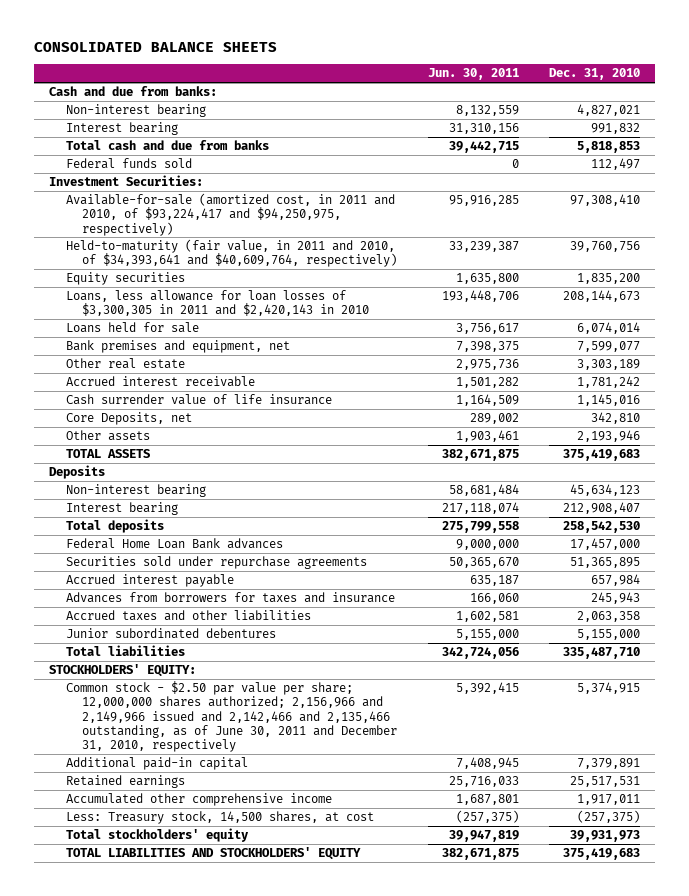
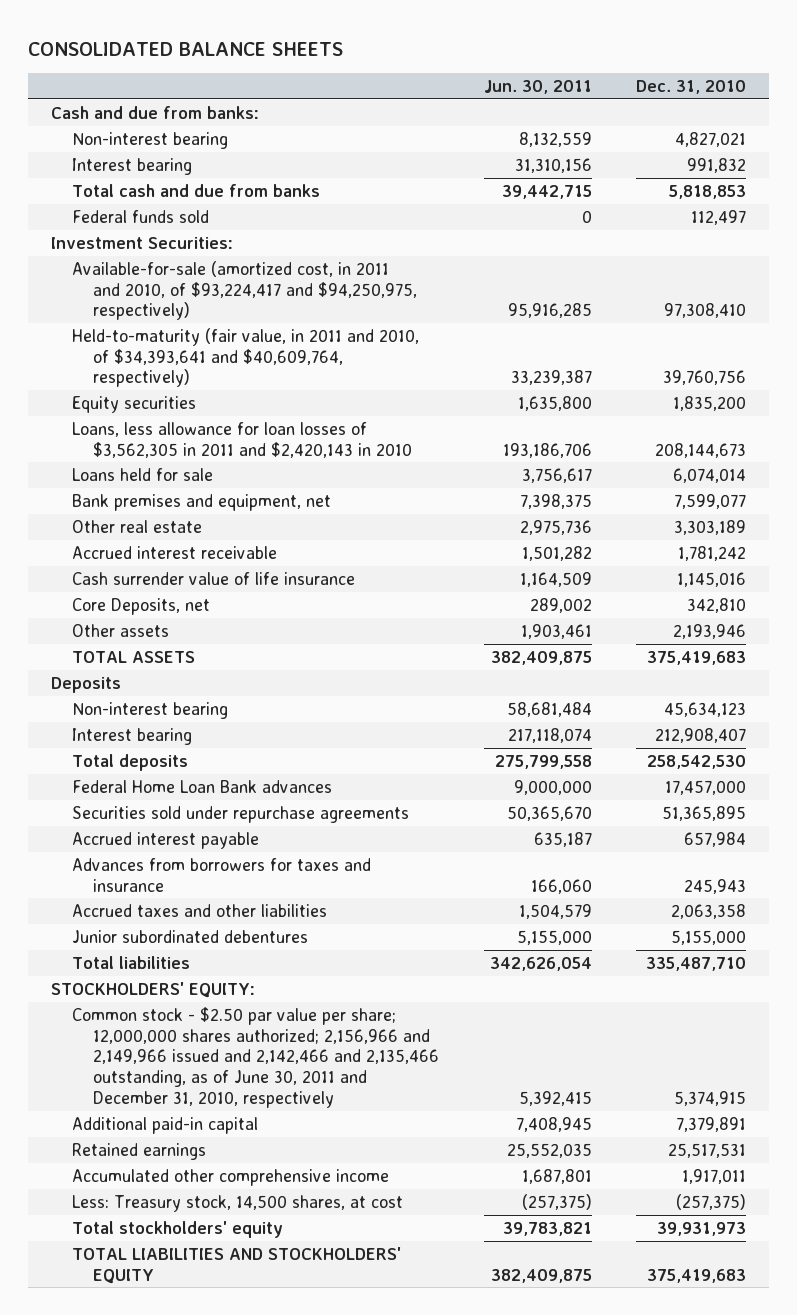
- Loans, less allowance for loan losses of $3,300,305 in 2011 and $2,420,143 in 2010 | 193,448,706 | 208,144,673
+ Loans, less allowance for loan losses of $3,562,305 in 2011 and $2,420,143 in 2010 | 193,186,706 | 208,144,673
- TOTAL ASSETS | 382,671,875 | 375,419,683
+ TOTAL ASSETS | 382,409,875 | 375,419,683
- Accrued taxes and other liabilities | 1,602,581 | 2,063,358
+ Accrued taxes and other liabilities | 1,504,579 | 2,063,358
- Total liabilities | 342,724,056 | 335,487,710
+ Total liabilities | 342,626,054 | 335,487,710
- Retained earnings | 25,716,033 | 25,517,531
+ Retained earnings | 25,552,035 | 25,517,531
- Total stockholders' equity | 39,947,819 | 39,931,973
- TOTAL LIABILITIES AND STOCKHOLDERS' EQUITY | 382,671,875 | 375,419,683
+ Total stockholders' equity | 39,783,821 | 39,931,973
+ TOTAL LIABILITIES AND STOCKHOLDERS' EQUITY | 382,409,875 | 375,419,683

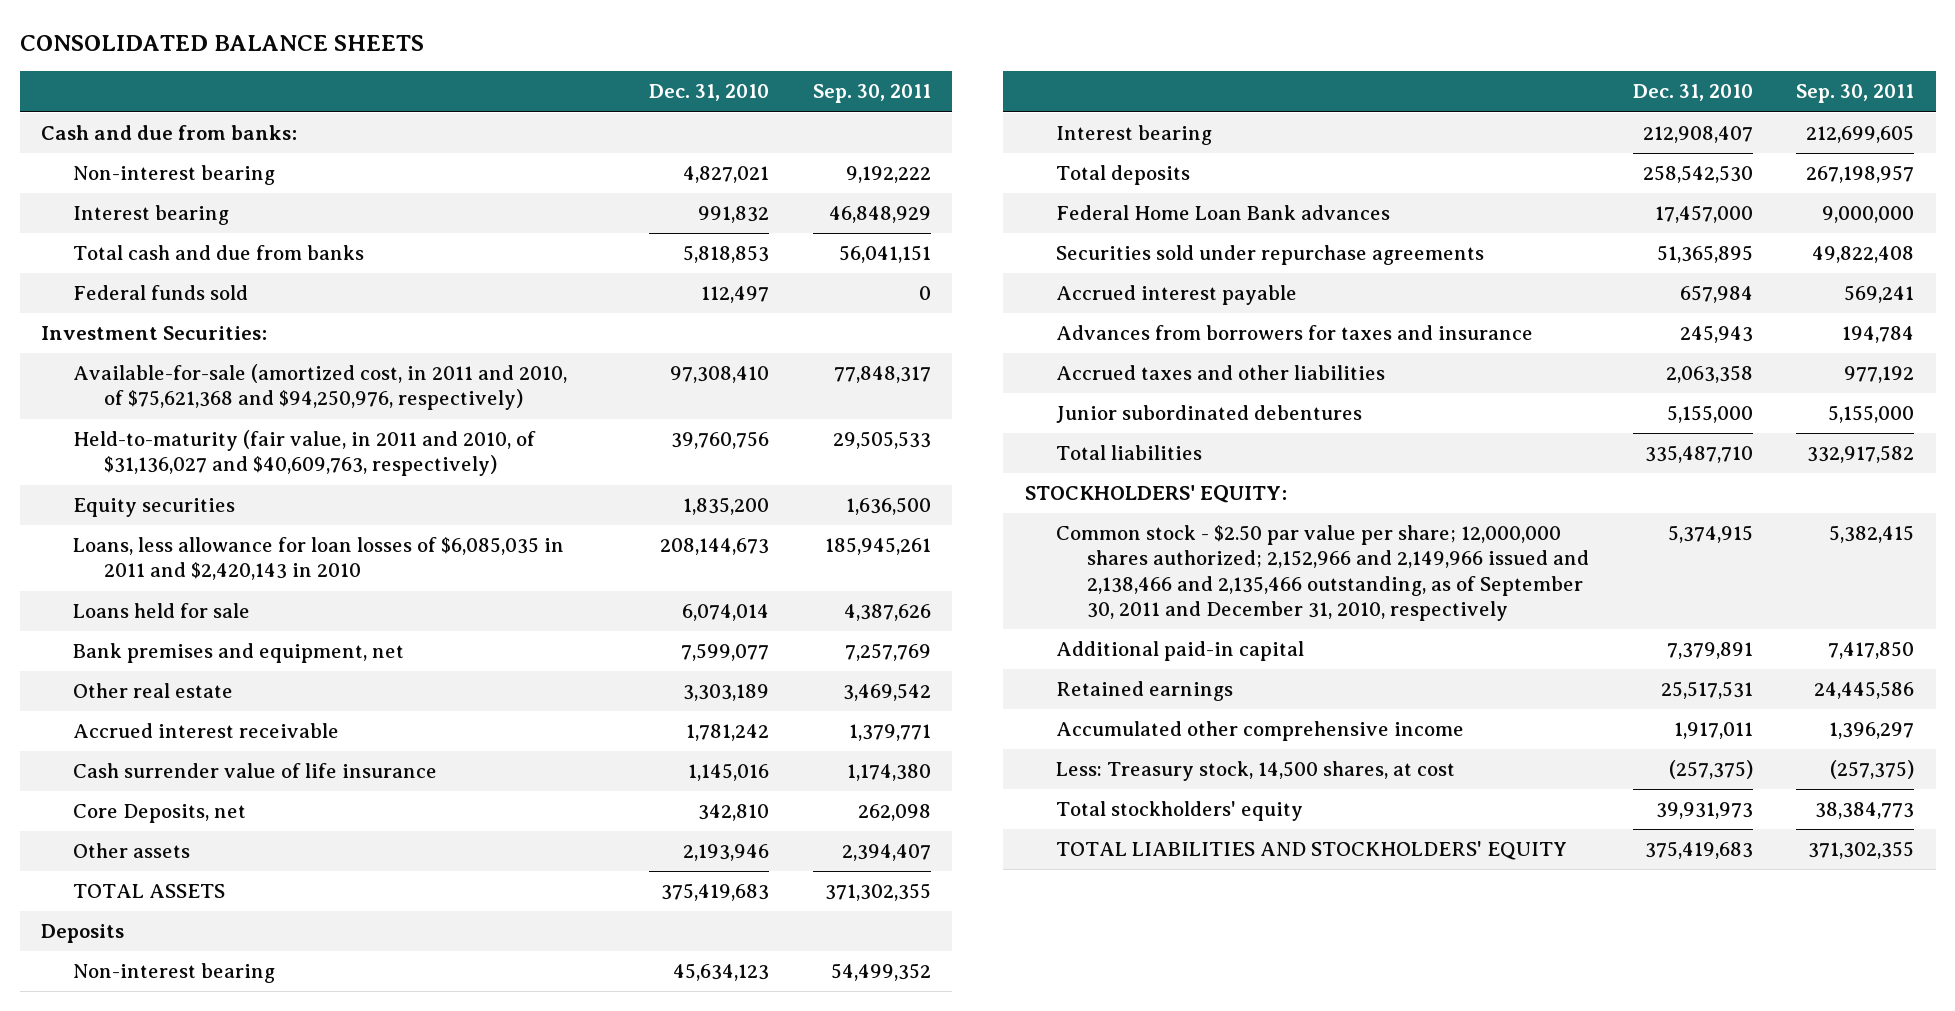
- | Jun. 30, 2011 | Dec. 31, 2010
+ | Dec. 31, 2010 | Sep. 30, 2011
- Available-for-sale (amortized cost, in 2011 and 2010, of $93,224,417 and $94,250,975, respectively) | 95,916,285 | 97,308,410
- Held-to-maturity (fair value, in 2011 and 2010, of $34,393,641 and $40,609,764, respectively) | 33,239,387 | 39,760,756
+ Available-for-sale (amortized cost, in 2011 and 2010, of $75,621,368 and $94,250,976, respectively) | 97,308,410 | 77,848,317
+ Held-to-maturity (fair value, in 2011 and 2010, of $31,136,027 and $40,609,763, respectively) | 39,760,756 | 29,505,533
- Loans, less allowance for loan losses of $3,562,305 in 2011 and $2,420,143 in 2010 | 193,186,706 | 208,144,673
+ Loans, less allowance for loan losses of $6,085,035 in 2011 and $2,420,143 in 2010 | 208,144,673 | 185,945,261
- Common stock - $2.50 par value per share; 12,000,000 shares authorized; 2,156,966 and 2,149,966 issued and 2,142,466 and 2,135,466 outstanding, as of June 30, 2011 and December 31, 2010, respectively | 5,392,415 | 5,374,915
+ Common stock - $2.50 par value per share; 12,000,000 shares authorized; 2,152,966 and 2,149,966 issued and 2,138,466 and 2,135,466 outstanding, as of September 30, 2011 and December 31, 2010, respectively | 5,374,915 | 5,382,415

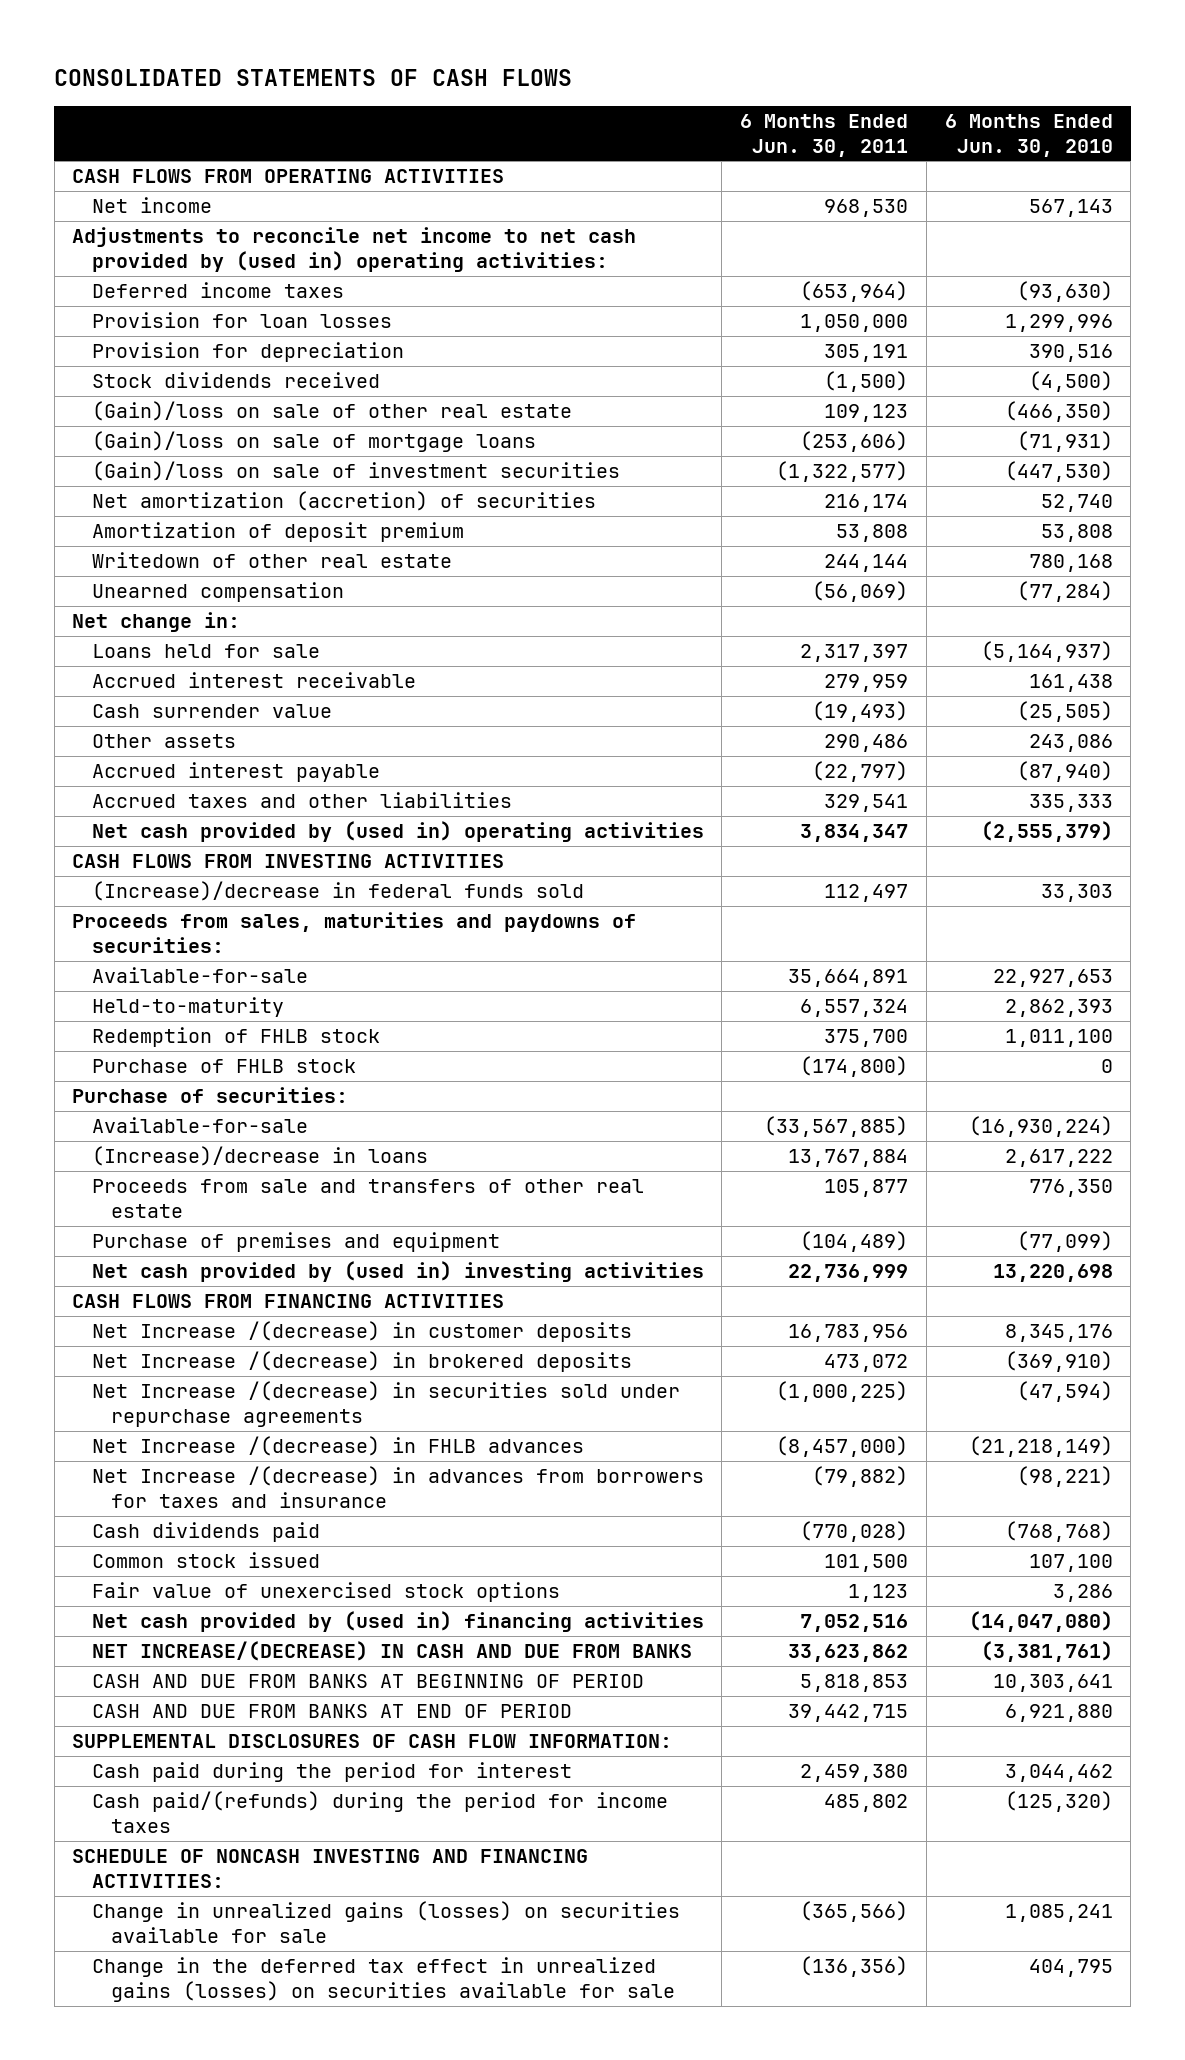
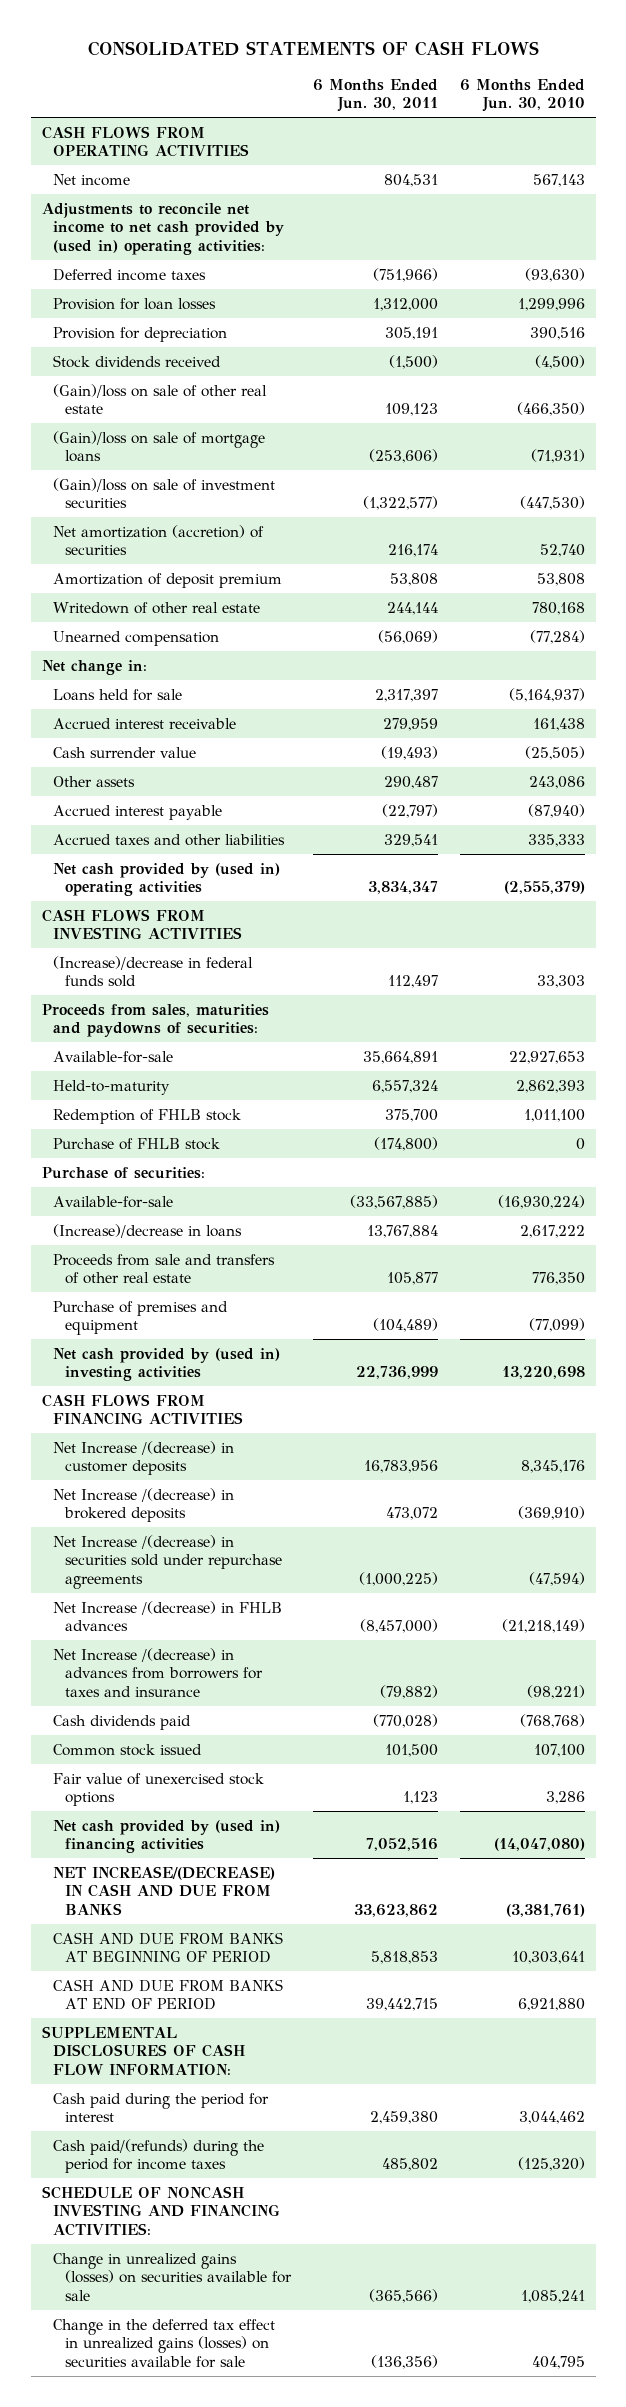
- Net income | 968,530 | 567,143
+ Net income | 804,531 | 567,143
- Deferred income taxes | (653,964) | (93,630)
- Provision for loan losses | 1,050,000 | 1,299,996
+ Deferred income taxes | (751,966) | (93,630)
+ Provision for loan losses | 1,312,000 | 1,299,996
- Other assets | 290,486 | 243,086
+ Other assets | 290,487 | 243,086

